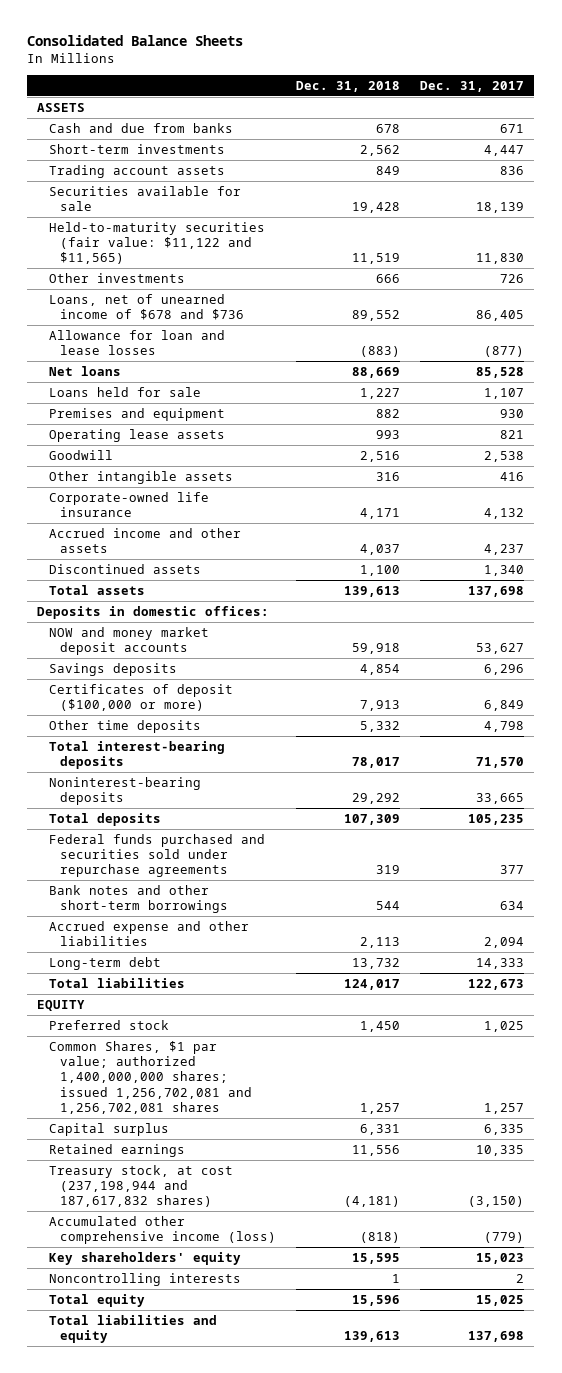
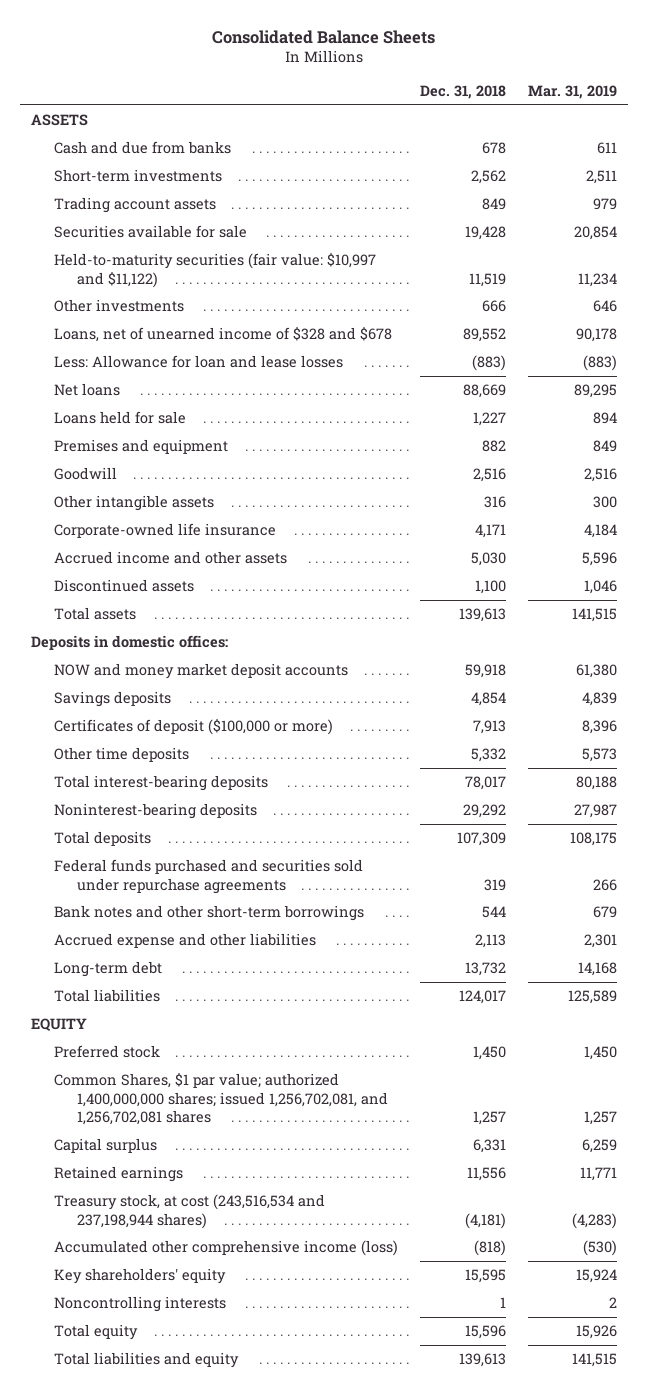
- | Dec. 31, 2018 | Dec. 31, 2017
+ | Dec. 31, 2018 | Mar. 31, 2019
- Held-to-maturity securities (fair value: $11,122 and $11,565) | 11,519 | 11,830
+ Held-to-maturity securities (fair value: $10,997 and $11,122) | 11,519 | 11,234
- Loans, net of unearned income of $678 and $736 | 89,552 | 86,405
- Allowance for loan and lease losses | (883) | (877)
+ Loans, net of unearned income of $328 and $678 | 89,552 | 90,178
+ Less: Allowance for loan and lease losses | (883) | (883)
- Operating lease assets | 993 | 821
- Accrued income and other assets | 4,037 | 4,237
+ Accrued income and other assets | 5,030 | 5,596
- Common Shares, $1 par value; authorized 1,400,000,000 shares; issued 1,256,702,081 and 1,256,702,081 shares | 1,257 | 1,257
+ Common Shares, $1 par value; authorized 1,400,000,000 shares; issued 1,256,702,081, and 1,256,702,081 shares | 1,257 | 1,257
- Treasury stock, at cost (237,198,944 and 187,617,832 shares) | (4,181) | (3,150)
+ Treasury stock, at cost (243,516,534 and 237,198,944 shares) | (4,181) | (4,283)

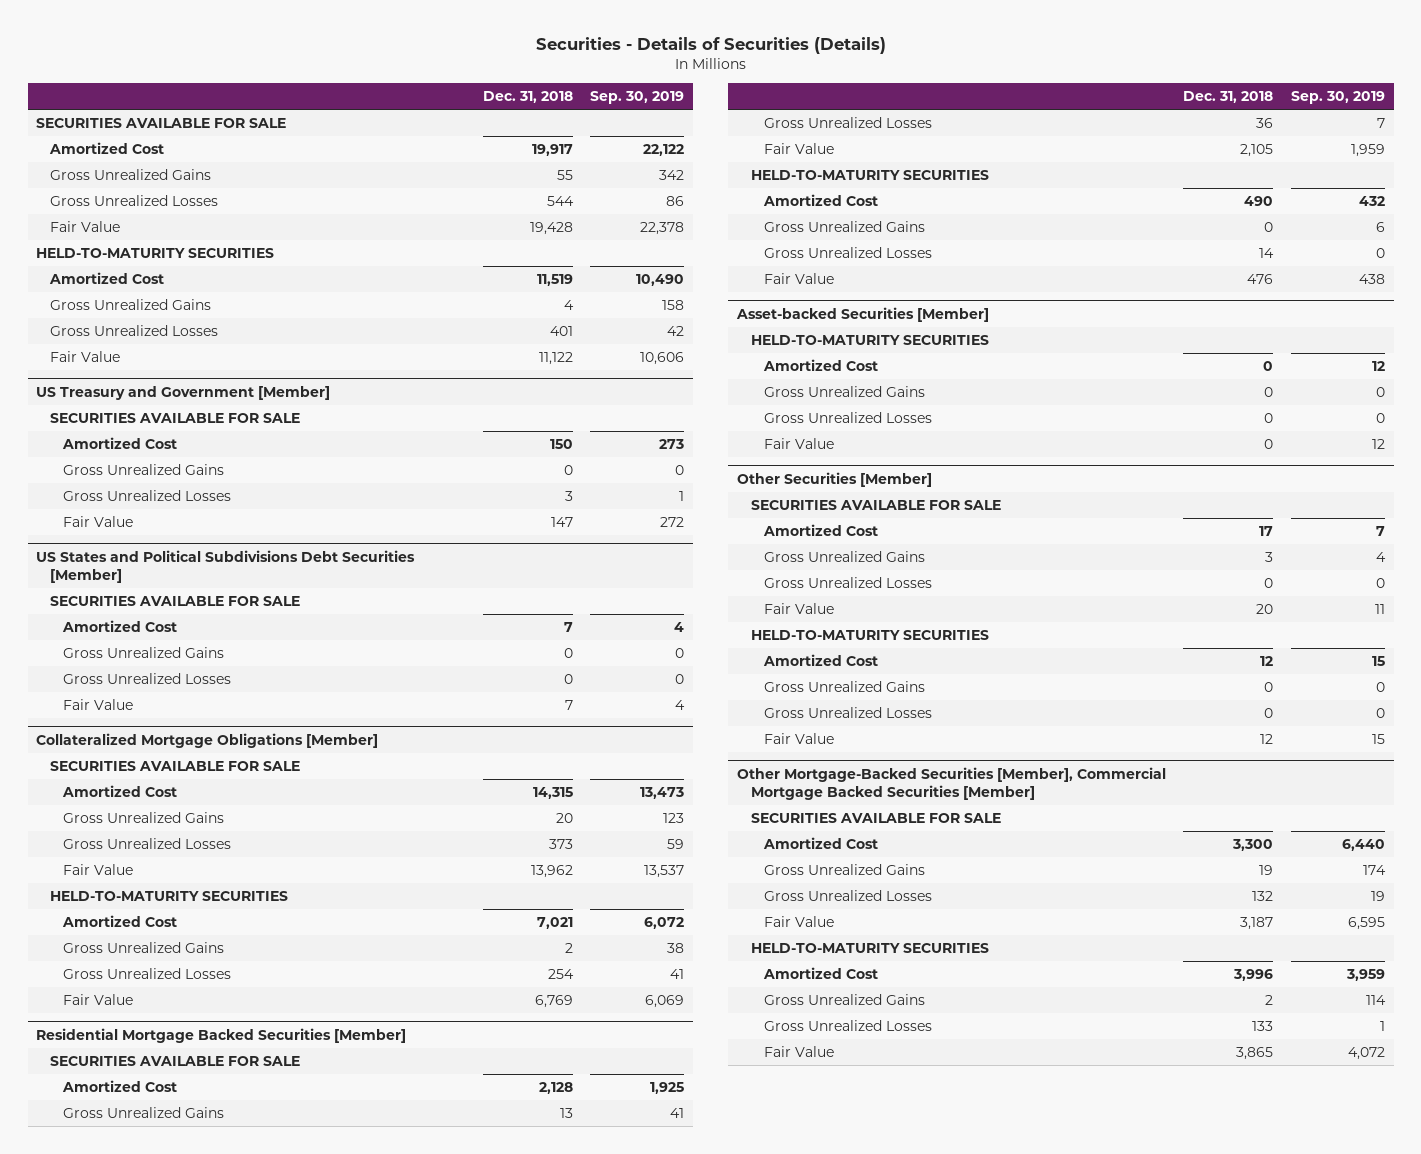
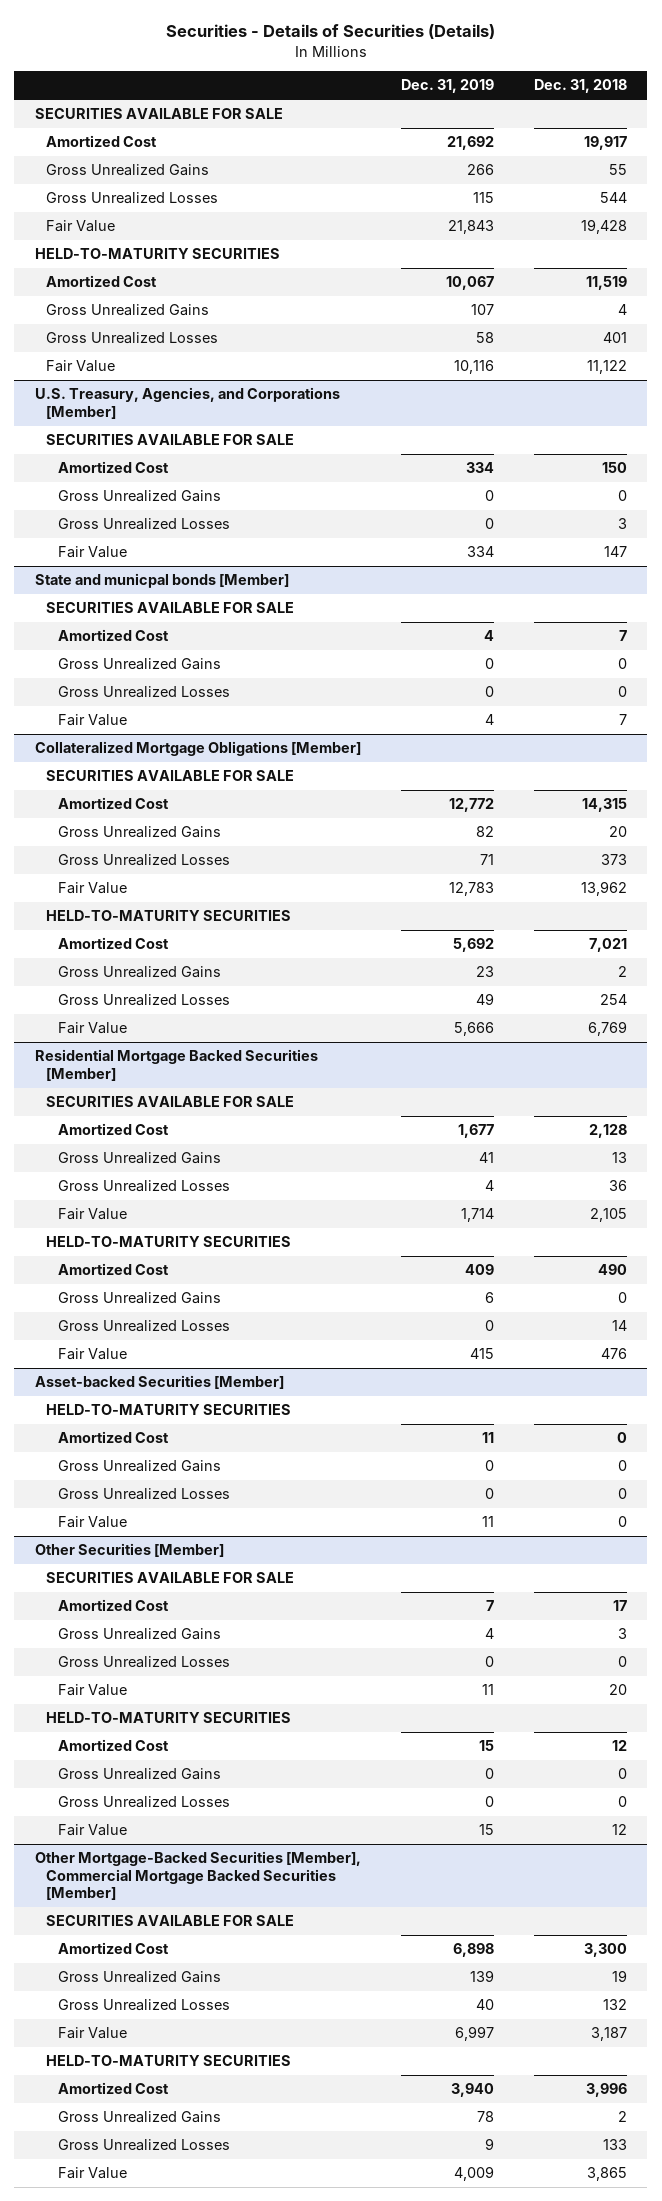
- | Dec. 31, 2018 | Sep. 30, 2019
+ | Dec. 31, 2019 | Dec. 31, 2018
- US Treasury and Government [Member]
+ U.S. Treasury, Agencies, and Corporations [Member]
- US States and Political Subdivisions Debt Securities [Member]
+ State and municpal bonds [Member]

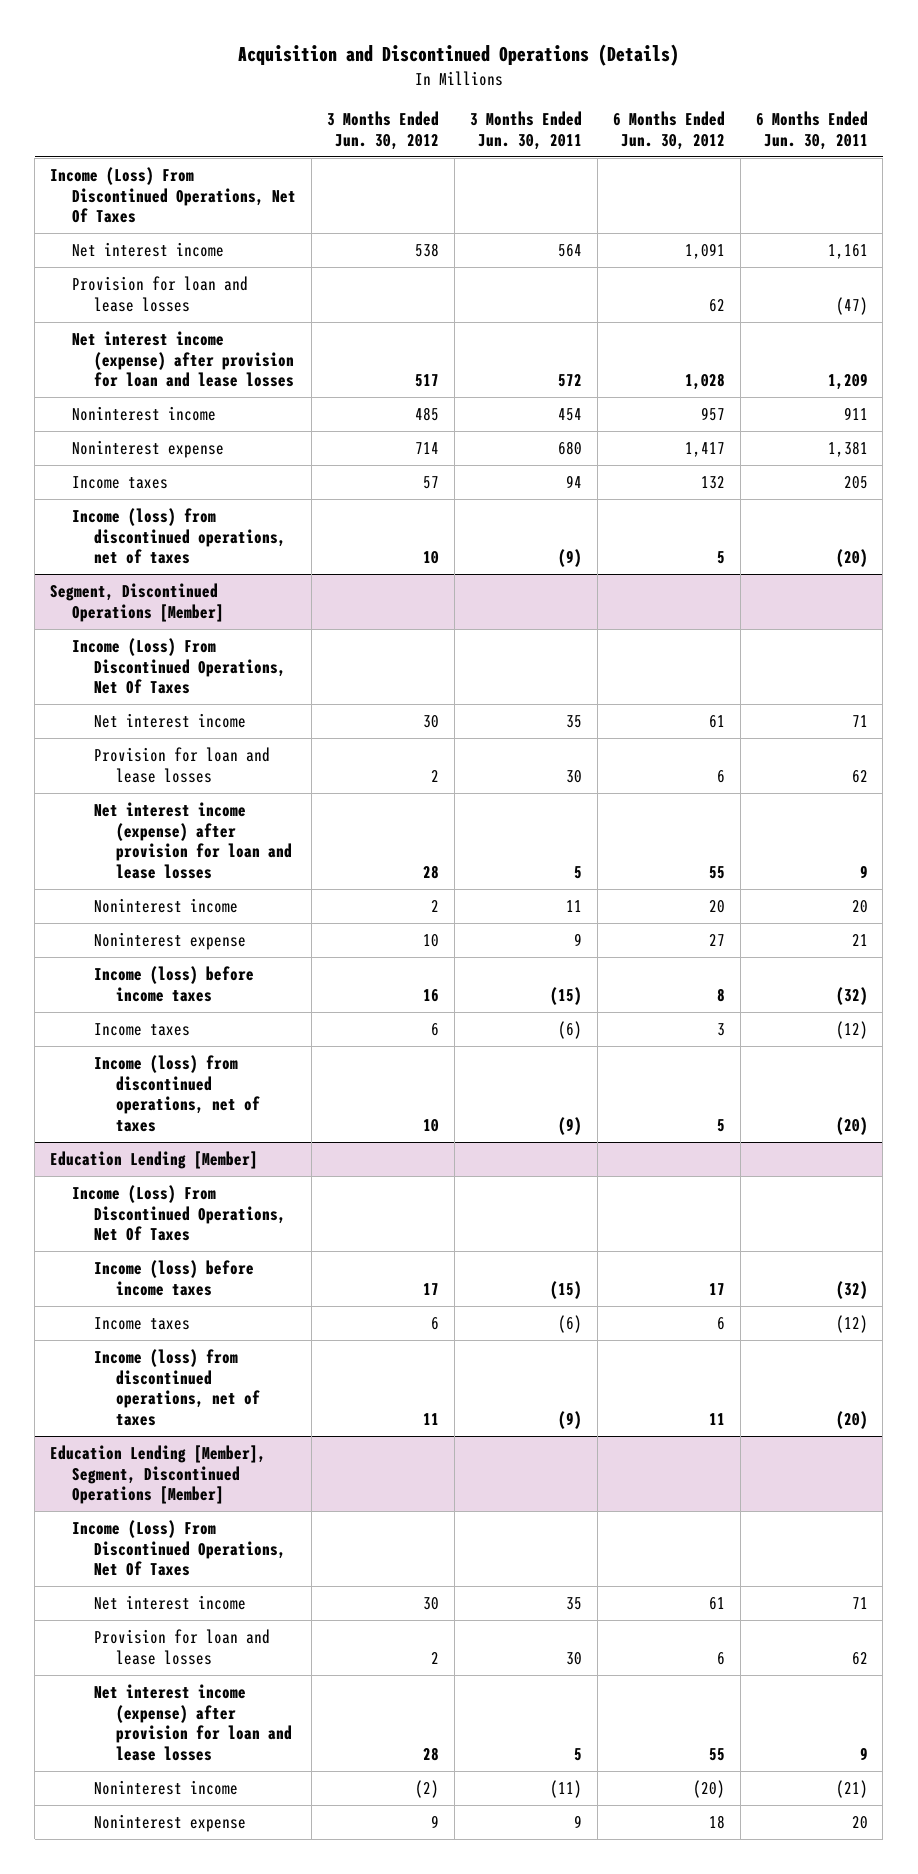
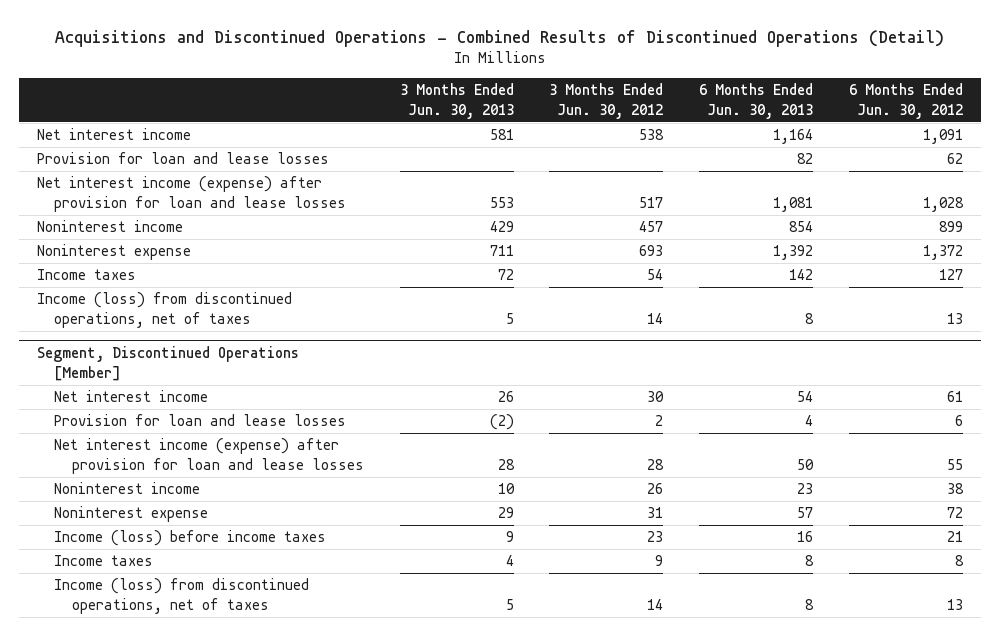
- Acquisition and Discontinued Operations (Details)
+ Acquisitions and Discontinued Operations - Combined Results of Discontinued Operations (Detail)
- | 3 Months Ended Jun. 30, 2012 | 3 Months Ended Jun. 30, 2011 | 6 Months Ended Jun. 30, 2012 | 6 Months Ended Jun. 30, 2011
+ | 3 Months Ended Jun. 30, 2013 | 3 Months Ended Jun. 30, 2012 | 6 Months Ended Jun. 30, 2013 | 6 Months Ended Jun. 30, 2012
- Income (Loss) From Discontinued Operations, Net Of Taxes
- Noninterest income | 485 | 454 | 957 | 911
- Noninterest expense | 714 | 680 | 1,417 | 1,381
- Income taxes | 57 | 94 | 132 | 205
- Income (loss) from discontinued operations, net of taxes | 10 | (9) | 5 | (20)
+ Noninterest income | 429 | 457 | 854 | 899
+ Noninterest expense | 711 | 693 | 1,392 | 1,372
+ Income taxes | 72 | 54 | 142 | 127
+ Income (loss) from discontinued operations, net of taxes | 5 | 14 | 8 | 13
@ Segment, Discontinued Operations [Member]
- Income (Loss) From Discontinued Operations, Net Of Taxes
- Noninterest income | 2 | 11 | 20 | 20
- Noninterest expense | 10 | 9 | 27 | 21
- Income (loss) before income taxes | 16 | (15) | 8 | (32)
- Income taxes | 6 | (6) | 3 | (12)
- Income (loss) from discontinued operations, net of taxes | 10 | (9) | 5 | (20)
- Education Lending [Member]
- Income (Loss) From Discontinued Operations, Net Of Taxes
- Income (loss) before income taxes | 17 | (15) | 17 | (32)
- Income taxes | 6 | (6) | 6 | (12)
- Income (loss) from discontinued operations, net of taxes | 11 | (9) | 11 | (20)
- Education Lending [Member], Segment, Discontinued Operations [Member]
- Income (Loss) From Discontinued Operations, Net Of Taxes
- Net interest income | 30 | 35 | 61 | 71
- Provision for loan and lease losses | 2 | 30 | 6 | 62
- Net interest income (expense) after provision for loan and lease losses | 28 | 5 | 55 | 9
- Noninterest income | (2) | (11) | (20) | (21)
- Noninterest expense | 9 | 9 | 18 | 20
@ Segment, Discontinued Operations [Member]
+ Noninterest income | 10 | 26 | 23 | 38
+ Noninterest expense | 29 | 31 | 57 | 72
+ Income (loss) before income taxes | 9 | 23 | 16 | 21
+ Income taxes | 4 | 9 | 8 | 8
+ Income (loss) from discontinued operations, net of taxes | 5 | 14 | 8 | 13

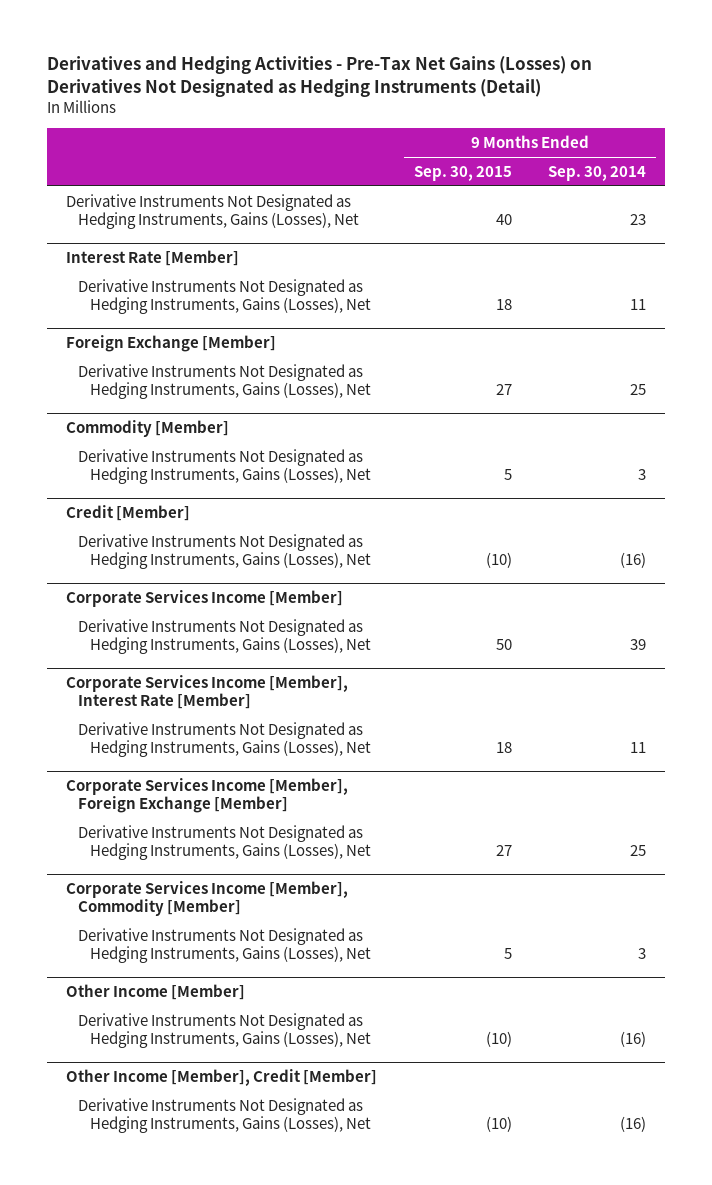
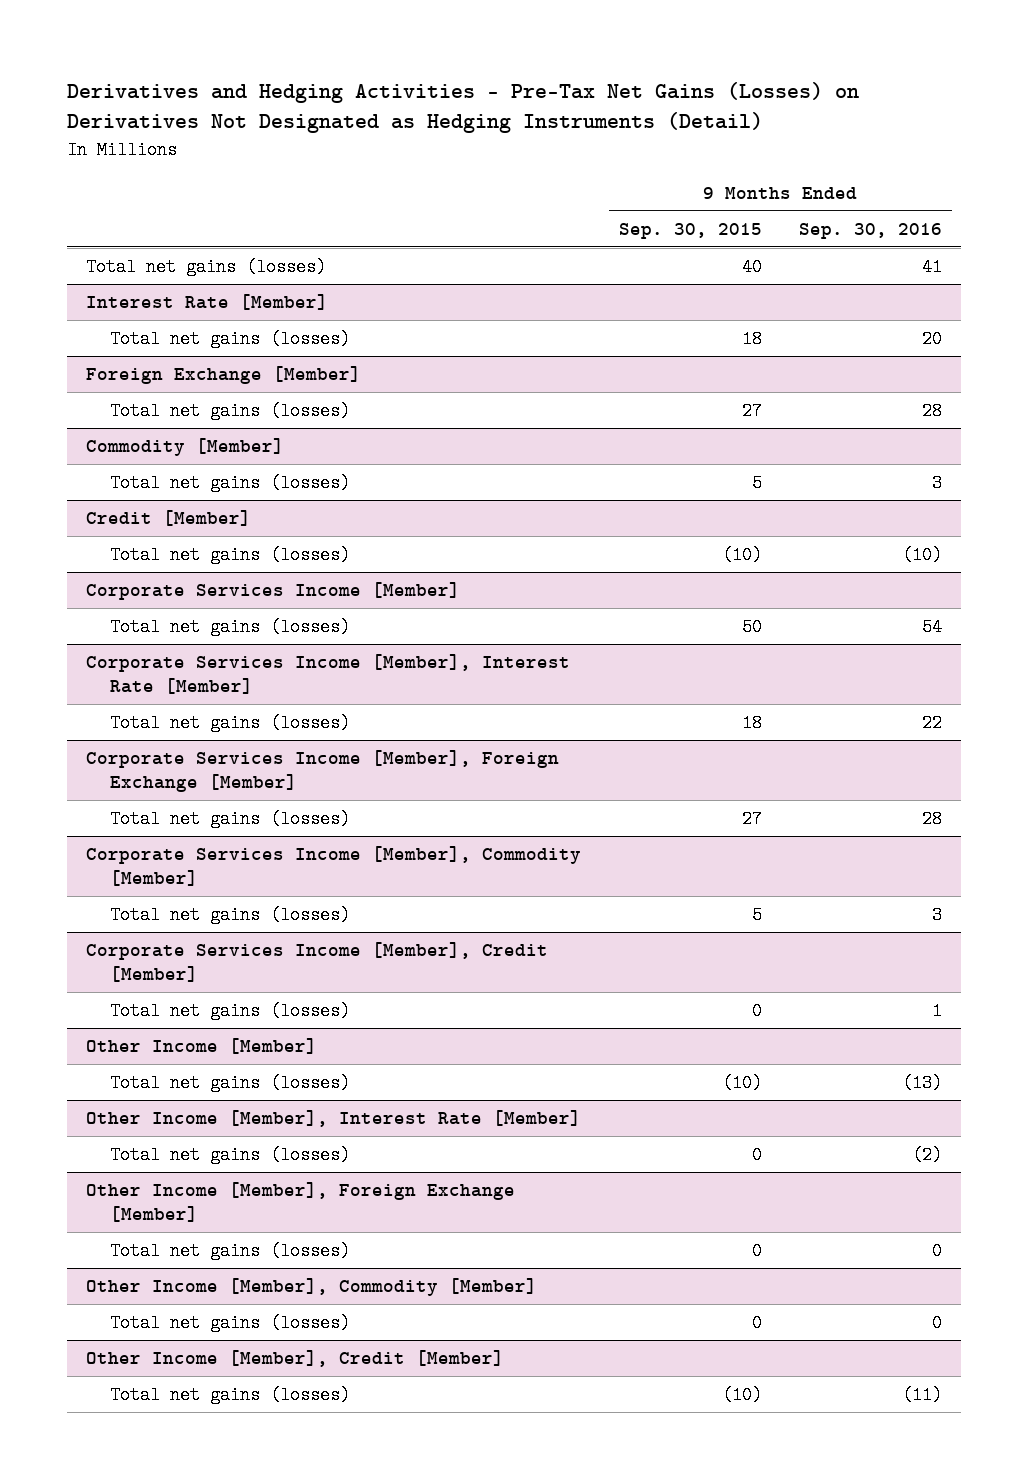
- | 9 Months Ended Sep. 30, 2015 | 9 Months Ended Sep. 30, 2014
+ | 9 Months Ended Sep. 30, 2015 | 9 Months Ended Sep. 30, 2016
- Derivative Instruments Not Designated as Hedging Instruments, Gains (Losses), Net | 40 | 23
+ Total net gains (losses) | 40 | 41
@ Interest Rate [Member]
- Derivative Instruments Not Designated as Hedging Instruments, Gains (Losses), Net | 18 | 11
+ Total net gains (losses) | 18 | 20
@ Foreign Exchange [Member]
- Derivative Instruments Not Designated as Hedging Instruments, Gains (Losses), Net | 27 | 25
+ Total net gains (losses) | 27 | 28
@ Commodity [Member]
- Derivative Instruments Not Designated as Hedging Instruments, Gains (Losses), Net | 5 | 3
+ Total net gains (losses) | 5 | 3
@ Credit [Member]
- Derivative Instruments Not Designated as Hedging Instruments, Gains (Losses), Net | (10) | (16)
+ Total net gains (losses) | (10) | (10)
@ Corporate Services Income [Member]
- Derivative Instruments Not Designated as Hedging Instruments, Gains (Losses), Net | 50 | 39
+ Total net gains (losses) | 50 | 54
@ Corporate Services Income [Member], Interest Rate [Member]
- Derivative Instruments Not Designated as Hedging Instruments, Gains (Losses), Net | 18 | 11
+ Total net gains (losses) | 18 | 22
@ Corporate Services Income [Member], Foreign Exchange [Member]
- Derivative Instruments Not Designated as Hedging Instruments, Gains (Losses), Net | 27 | 25
+ Total net gains (losses) | 27 | 28
@ Corporate Services Income [Member], Commodity [Member]
- Derivative Instruments Not Designated as Hedging Instruments, Gains (Losses), Net | 5 | 3
+ Total net gains (losses) | 5 | 3
+ Corporate Services Income [Member], Credit [Member]
+ Total net gains (losses) | 0 | 1
@ Other Income [Member]
- Derivative Instruments Not Designated as Hedging Instruments, Gains (Losses), Net | (10) | (16)
+ Total net gains (losses) | (10) | (13)
+ Other Income [Member], Interest Rate [Member]
+ Total net gains (losses) | 0 | (2)
+ Other Income [Member], Foreign Exchange [Member]
+ Total net gains (losses) | 0 | 0
+ Other Income [Member], Commodity [Member]
+ Total net gains (losses) | 0 | 0
@ Other Income [Member], Credit [Member]
- Derivative Instruments Not Designated as Hedging Instruments, Gains (Losses), Net | (10) | (16)
+ Total net gains (losses) | (10) | (11)

